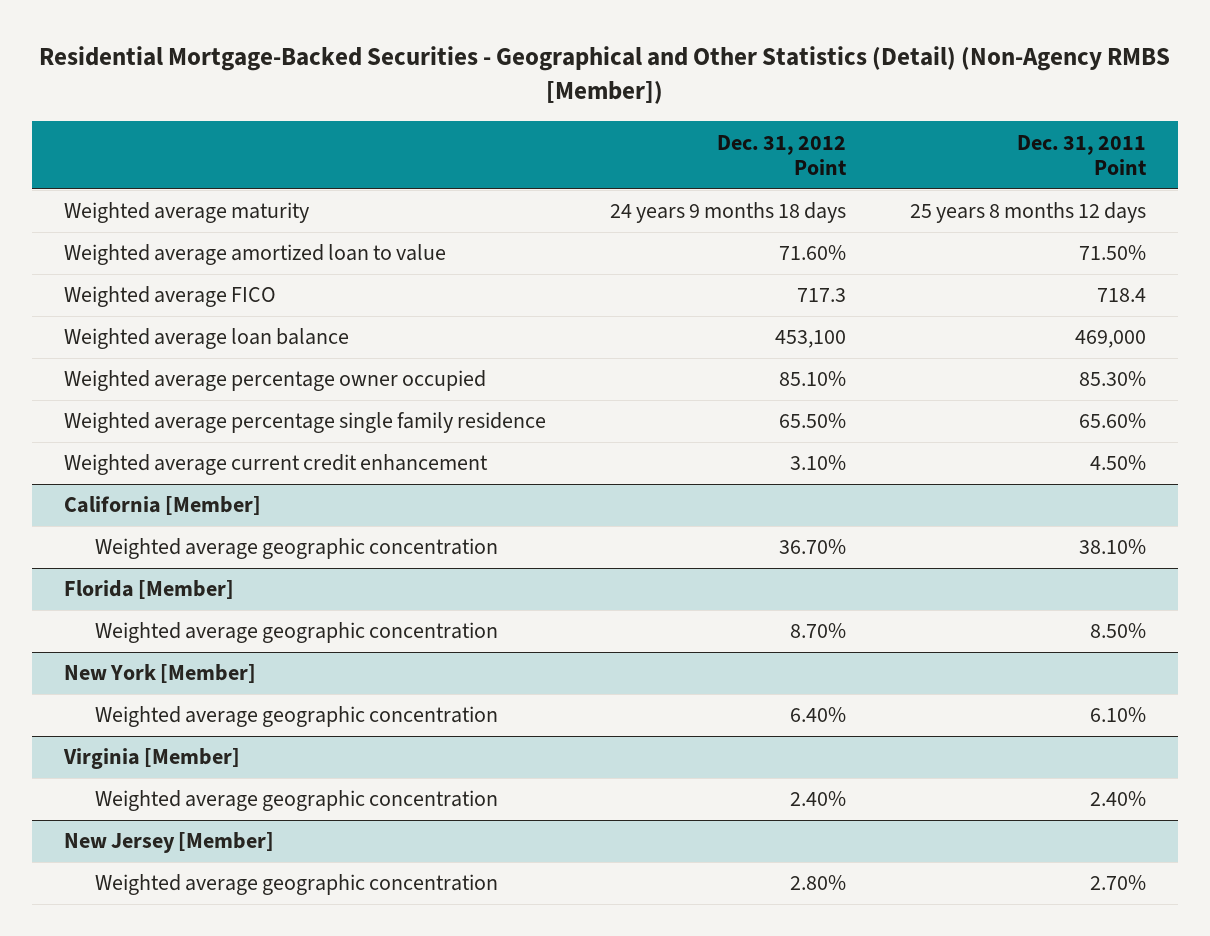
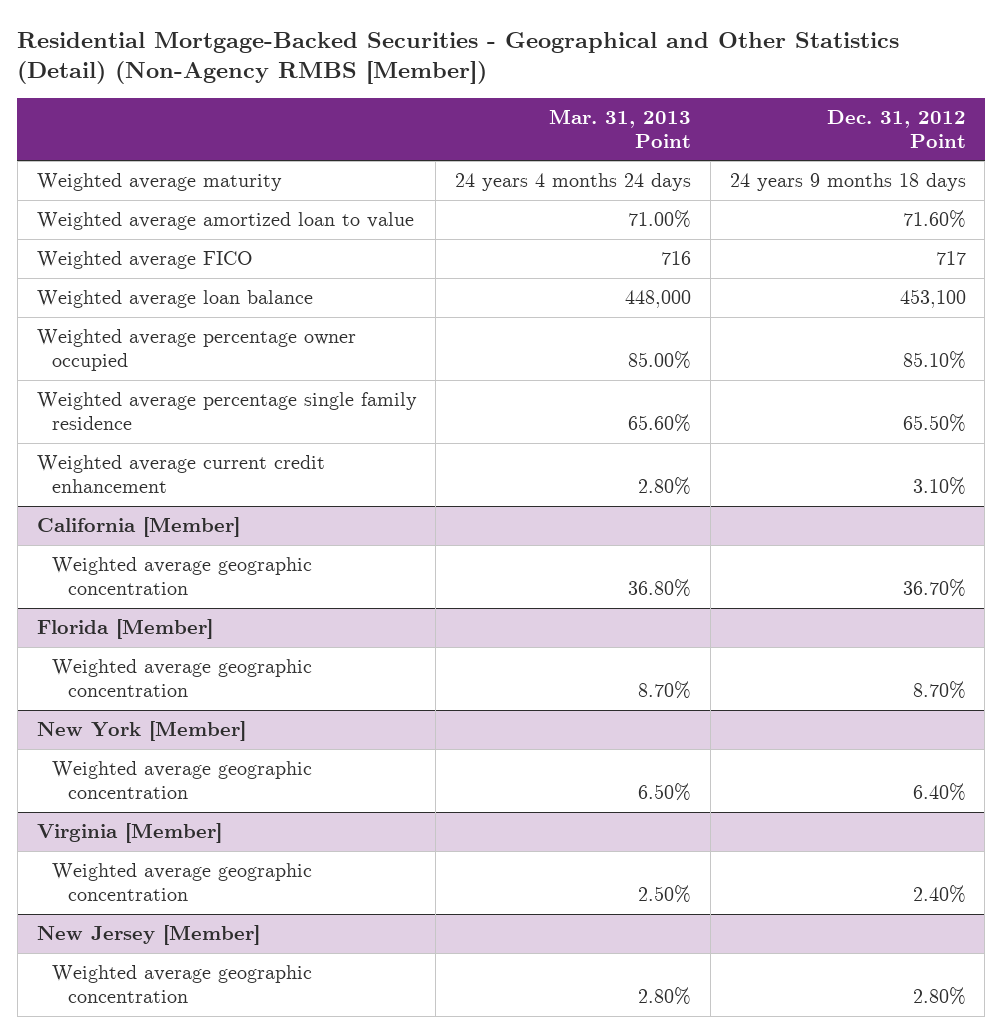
- | Dec. 31, 2012 Point | Dec. 31, 2011 Point
+ | Mar. 31, 2013 Point | Dec. 31, 2012 Point
- Weighted average FICO | 717.3 | 718.4
+ Weighted average FICO | 716 | 717

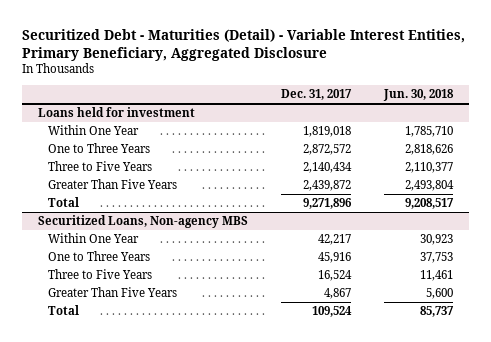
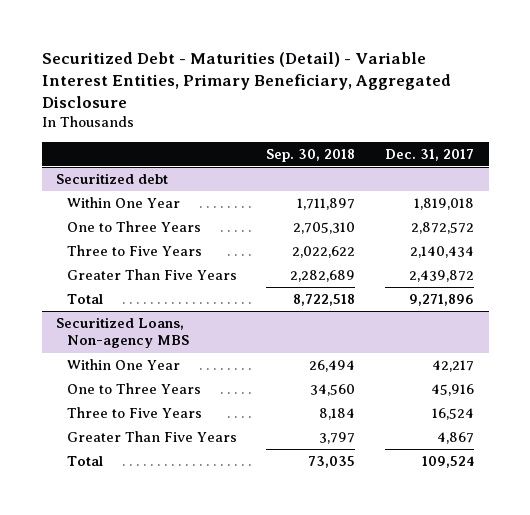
- | Dec. 31, 2017 | Jun. 30, 2018
+ | Sep. 30, 2018 | Dec. 31, 2017
- Loans held for investment
+ Securitized debt

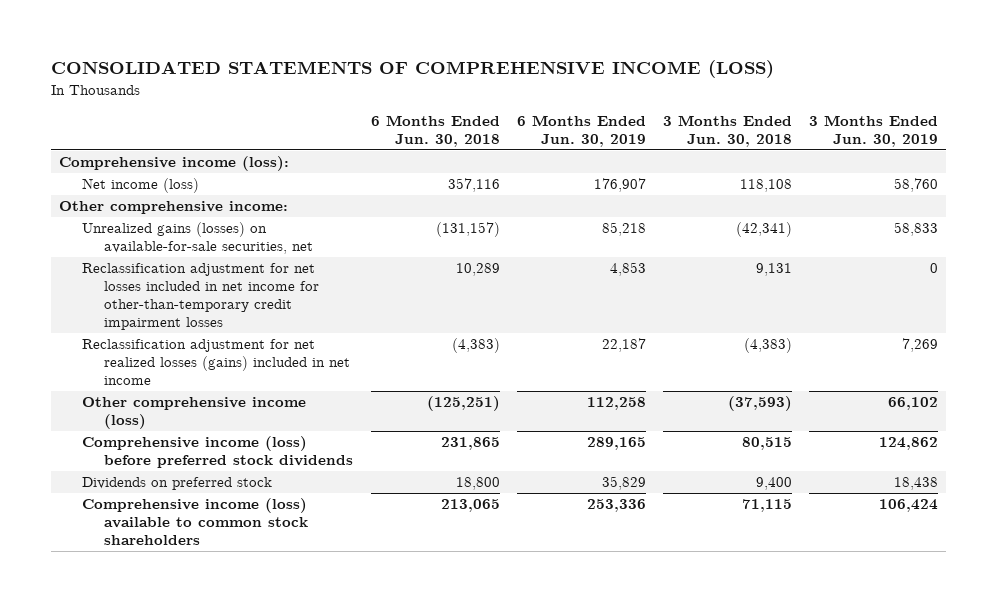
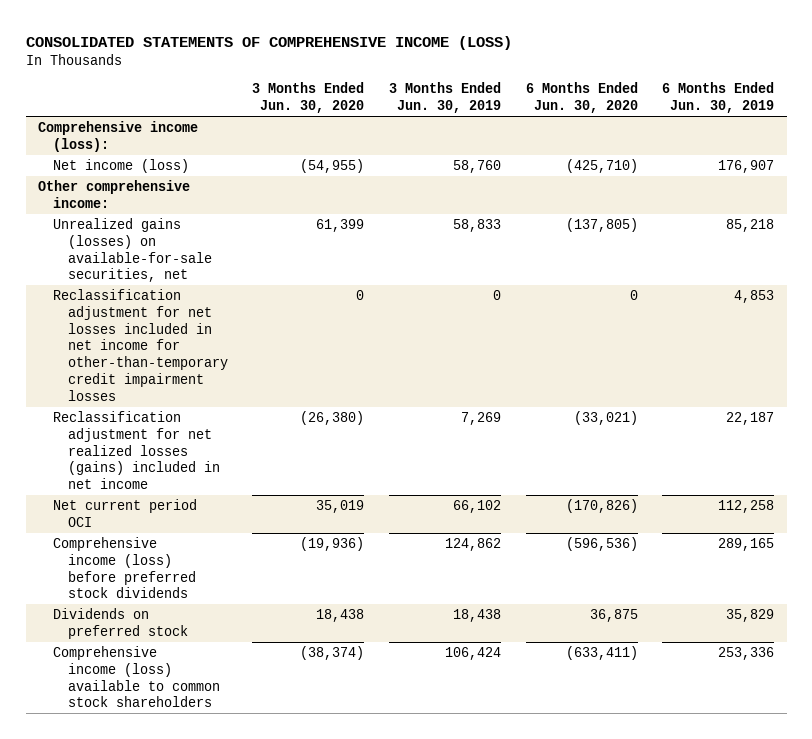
- | 6 Months Ended Jun. 30, 2018 | 6 Months Ended Jun. 30, 2019 | 3 Months Ended Jun. 30, 2018 | 3 Months Ended Jun. 30, 2019
+ | 3 Months Ended Jun. 30, 2020 | 3 Months Ended Jun. 30, 2019 | 6 Months Ended Jun. 30, 2020 | 6 Months Ended Jun. 30, 2019
- Other comprehensive income (loss) | (125,251) | 112,258 | (37,593) | 66,102
+ Net current period OCI | 35,019 | 66,102 | (170,826) | 112,258

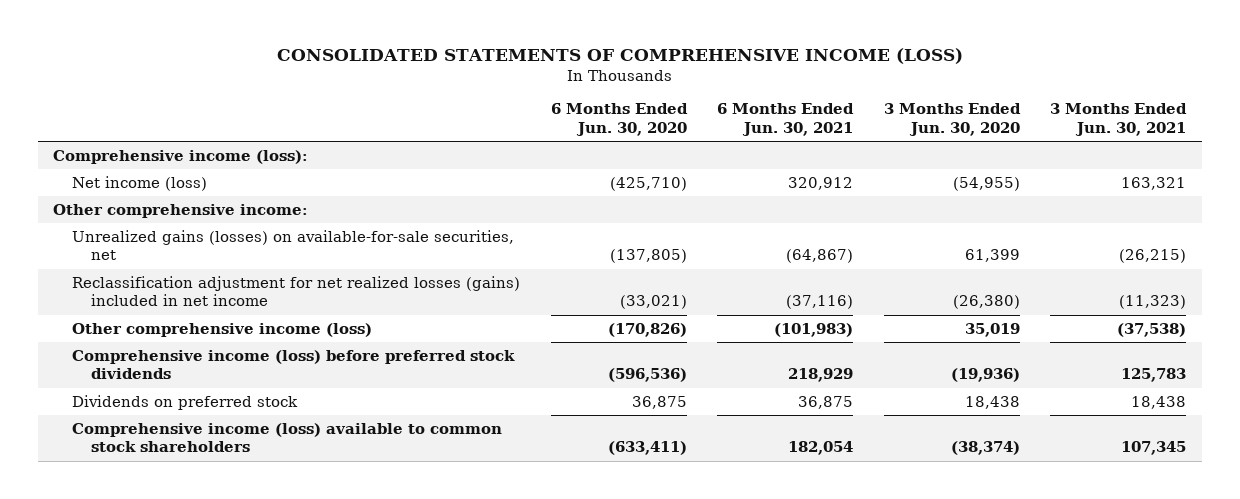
- | 3 Months Ended Jun. 30, 2020 | 3 Months Ended Jun. 30, 2019 | 6 Months Ended Jun. 30, 2020 | 6 Months Ended Jun. 30, 2019
+ | 6 Months Ended Jun. 30, 2020 | 6 Months Ended Jun. 30, 2021 | 3 Months Ended Jun. 30, 2020 | 3 Months Ended Jun. 30, 2021
- Reclassification adjustment for net losses included in net income for other-than-temporary credit impairment losses | 0 | 0 | 0 | 4,853
- Net current period OCI | 35,019 | 66,102 | (170,826) | 112,258
+ Other comprehensive income (loss) | (170,826) | (101,983) | 35,019 | (37,538)

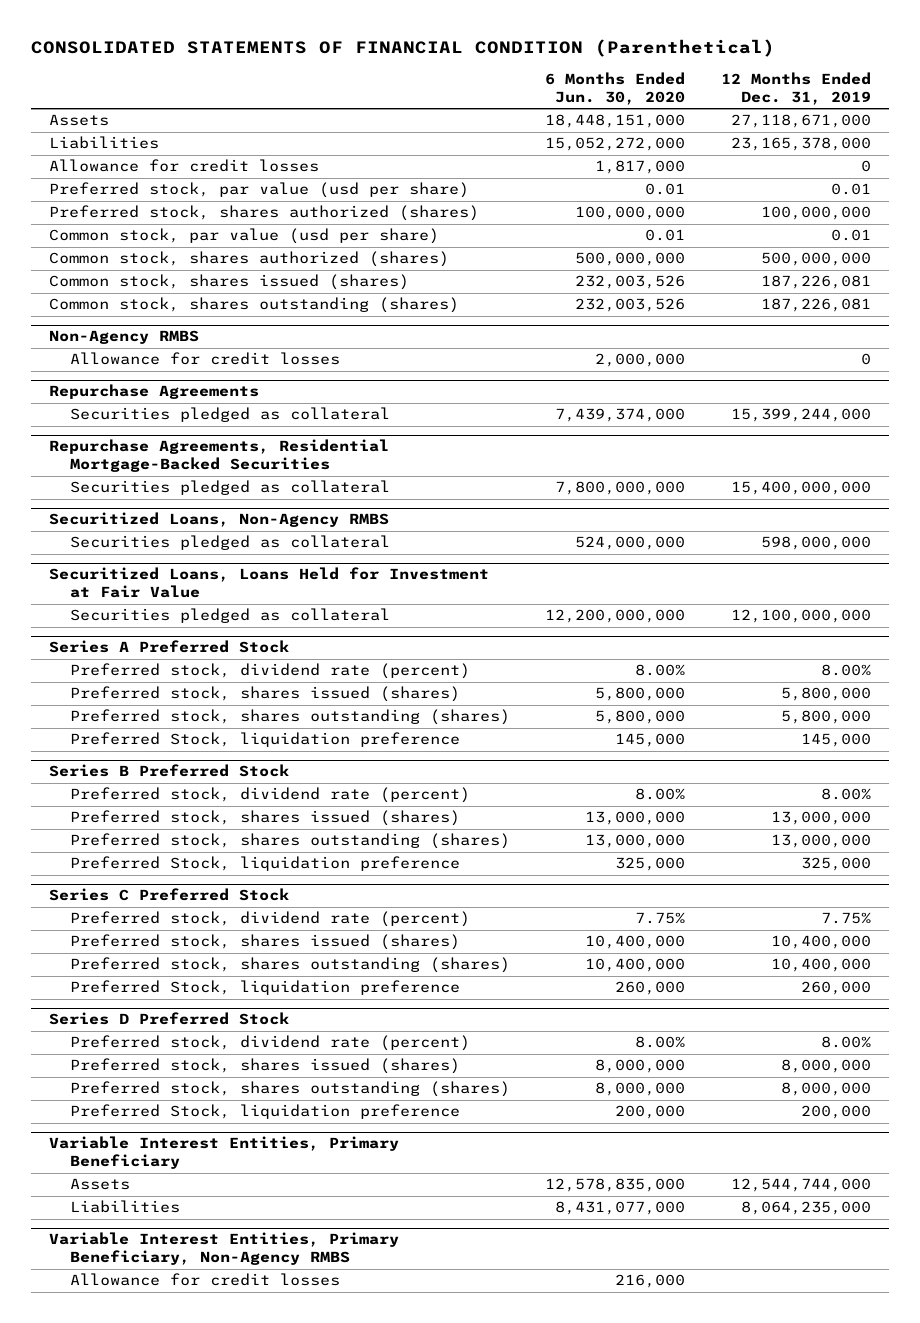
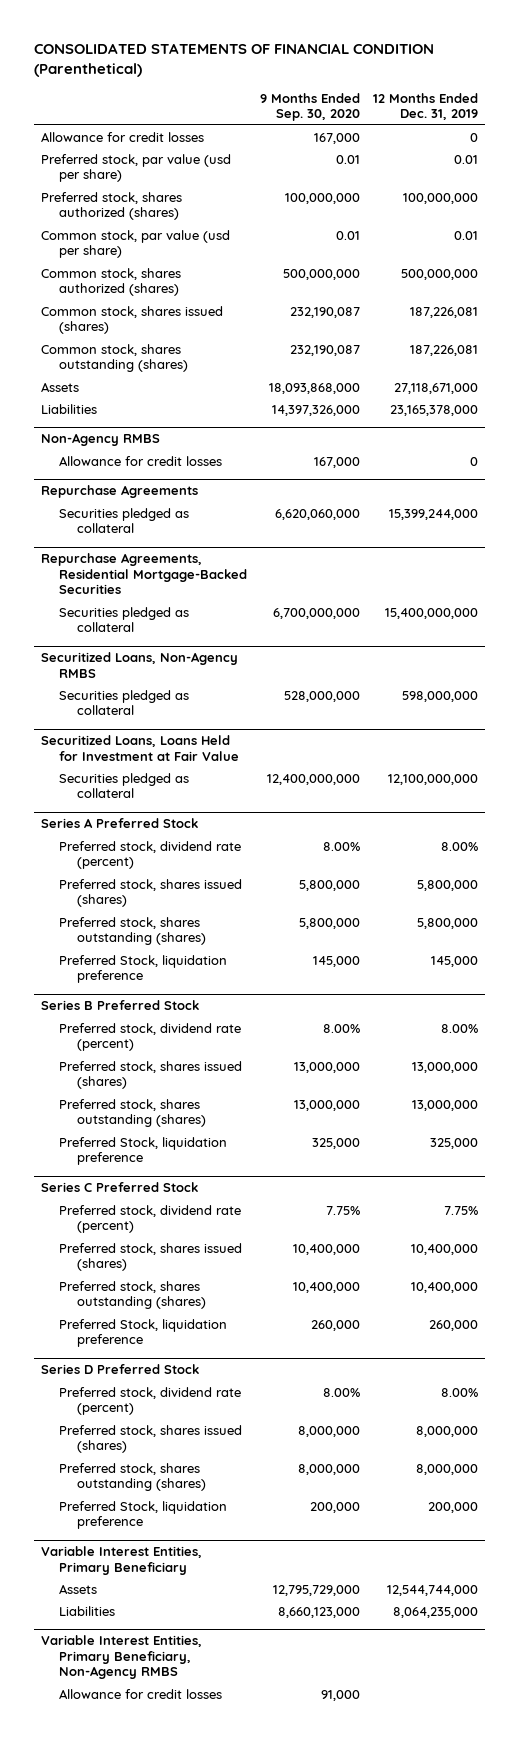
- | 6 Months Ended Jun. 30, 2020 | 12 Months Ended Dec. 31, 2019
+ | 9 Months Ended Sep. 30, 2020 | 12 Months Ended Dec. 31, 2019
moved down: Assets | 18,093,868,000 | 27,118,671,000
moved down: Liabilities | 14,397,326,000 | 23,165,378,000

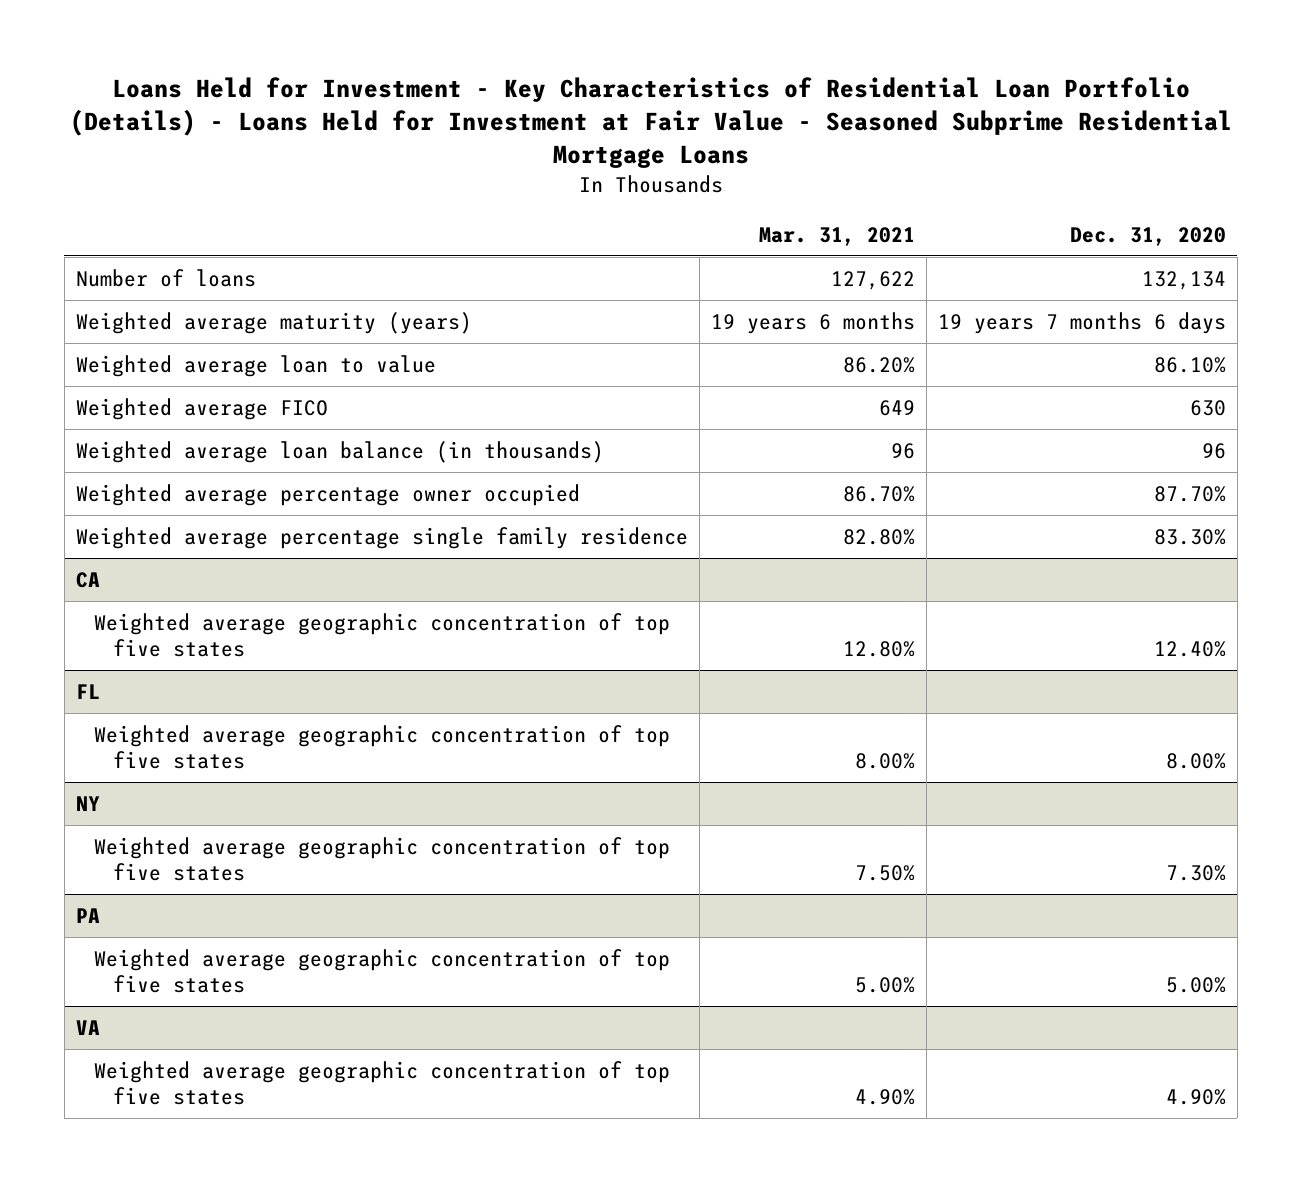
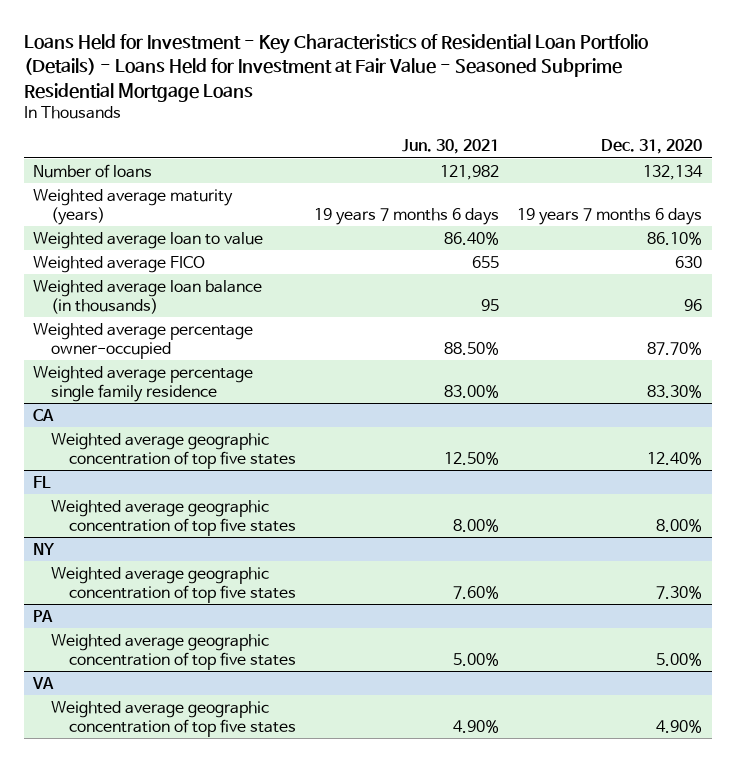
- | Mar. 31, 2021 | Dec. 31, 2020
+ | Jun. 30, 2021 | Dec. 31, 2020
- Weighted average percentage owner occupied | 86.70% | 87.70%
+ Weighted average percentage owner-occupied | 88.50% | 87.70%

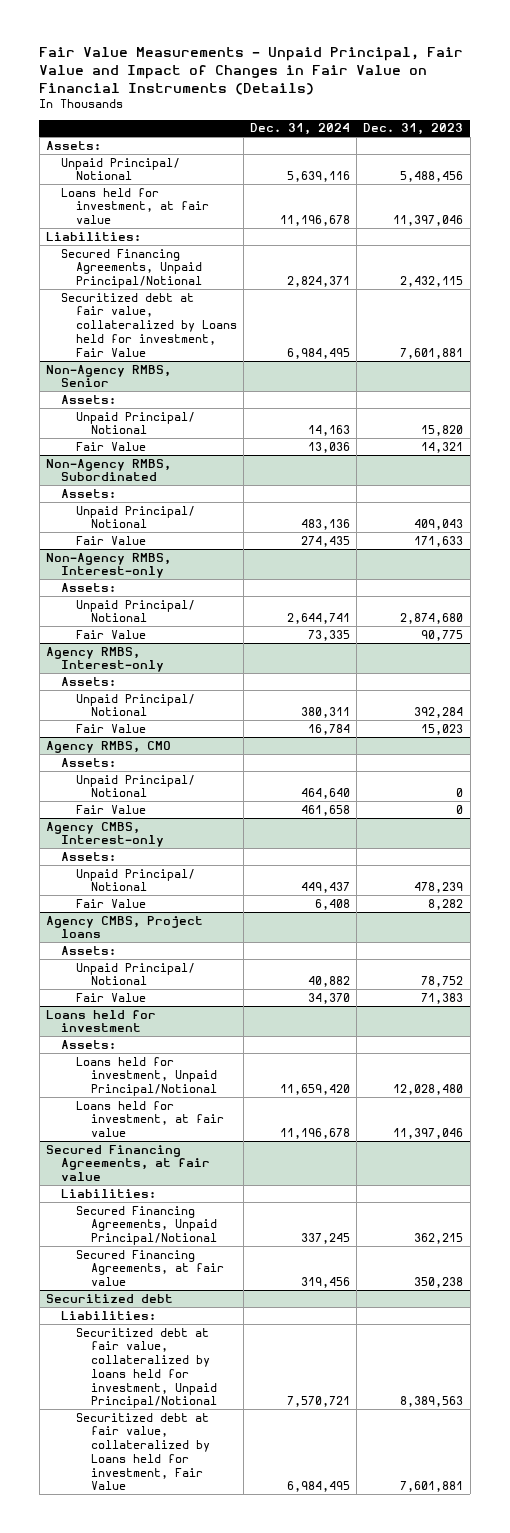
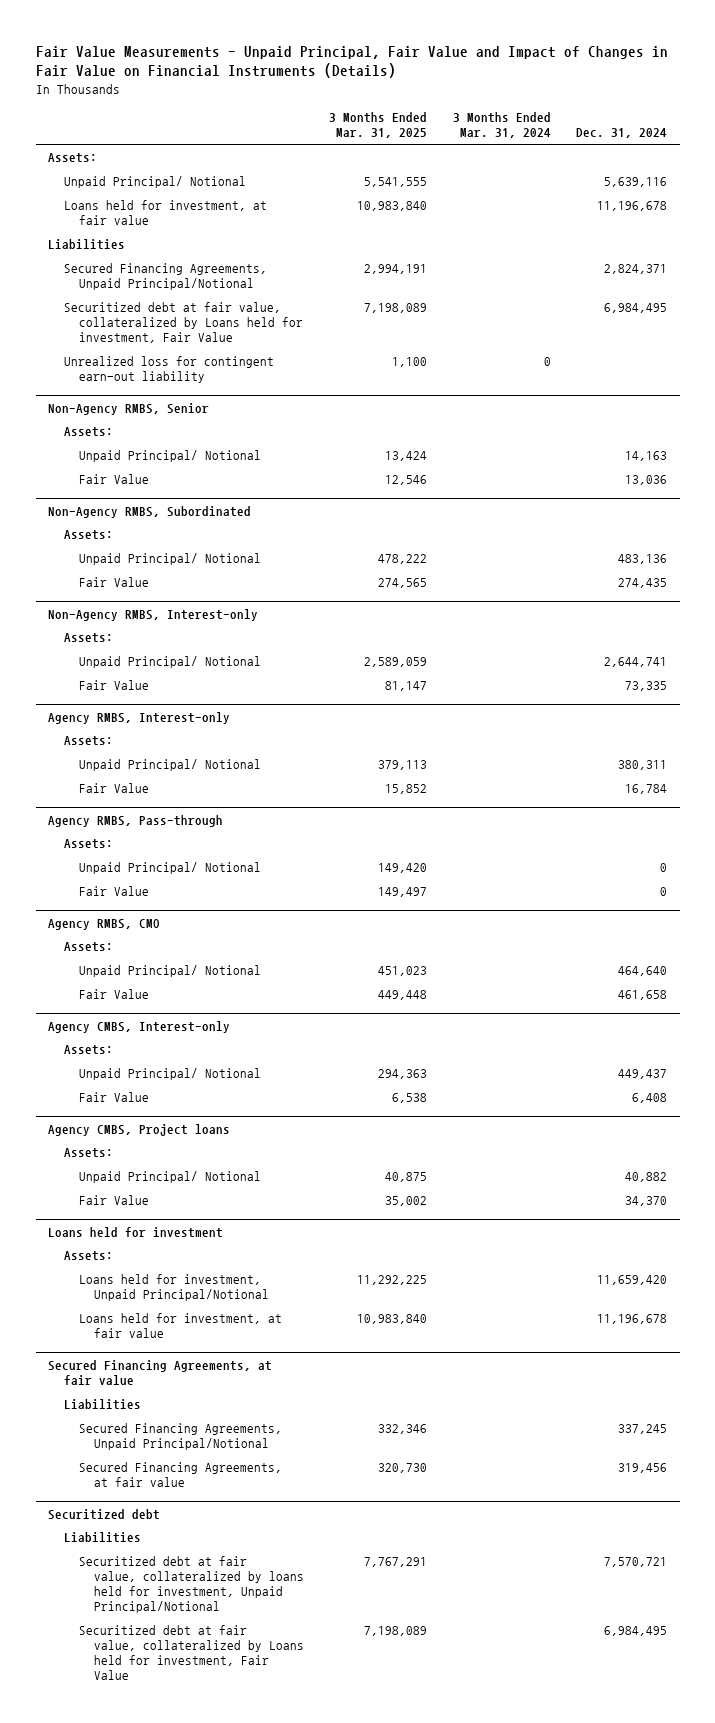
- | Dec. 31, 2024 | Dec. 31, 2023
+ | 3 Months Ended Mar. 31, 2025 | 3 Months Ended Mar. 31, 2024 | Dec. 31, 2024
- Liabilities:
+ Liabilities
+ Unrealized loss for contingent earn-out liability | 1,100 | 0 |
+ Agency RMBS, Pass-through
+ Assets:
+ Unpaid Principal/ Notional | 149,420 | | 0
+ Fair Value | 149,497 | | 0
@ Secured Financing Agreements, at fair value
- Liabilities:
+ Liabilities
@ Securitized debt
- Liabilities:
+ Liabilities

